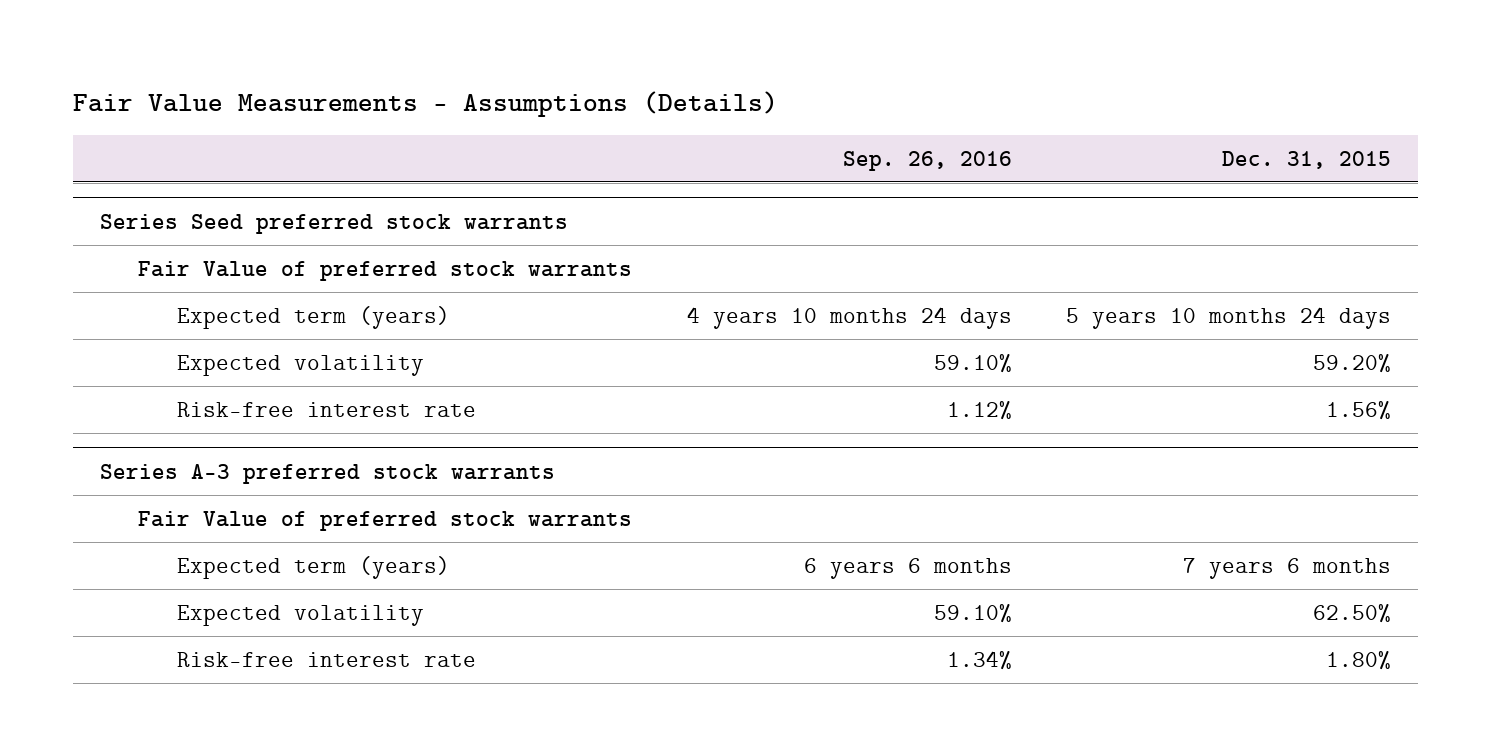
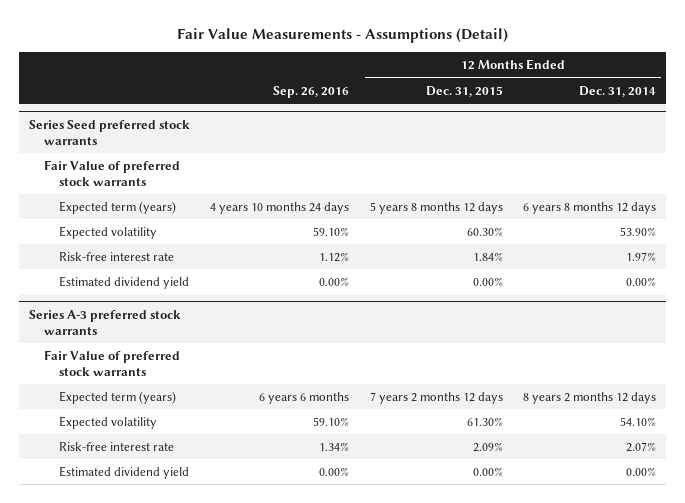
- Fair Value Measurements - Assumptions (Details)
+ Fair Value Measurements - Assumptions (Detail)
- | Sep. 26, 2016 | Dec. 31, 2015
+ | Sep. 26, 2016 | 12 Months Ended Dec. 31, 2015 | 12 Months Ended Dec. 31, 2014
@ Series Seed preferred stock warrants
+ Estimated dividend yield | 0.00% | 0.00% | 0.00%
@ Series A-3 preferred stock warrants
+ Estimated dividend yield | 0.00% | 0.00% | 0.00%

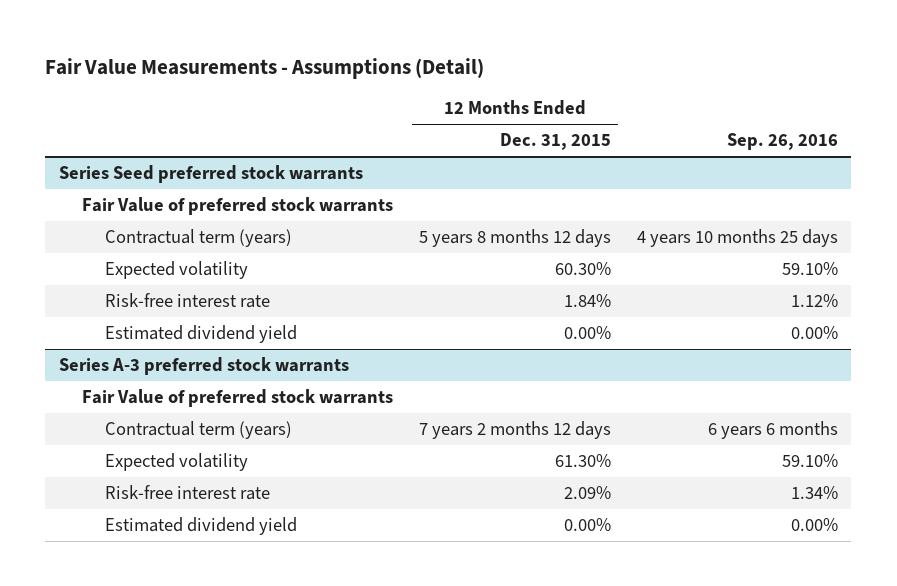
- | Sep. 26, 2016 | 12 Months Ended Dec. 31, 2015 | 12 Months Ended Dec. 31, 2014
+ | 12 Months Ended Dec. 31, 2015 | Sep. 26, 2016
@ Series Seed preferred stock warrants
- Expected term (years) | 4 years 10 months 24 days | 5 years 8 months 12 days | 6 years 8 months 12 days
+ Contractual term (years) | 5 years 8 months 12 days | 4 years 10 months 25 days
@ Series A-3 preferred stock warrants
- Expected term (years) | 6 years 6 months | 7 years 2 months 12 days | 8 years 2 months 12 days
+ Contractual term (years) | 7 years 2 months 12 days | 6 years 6 months

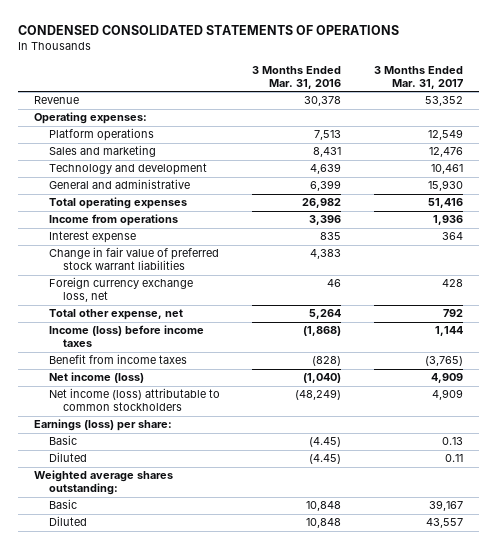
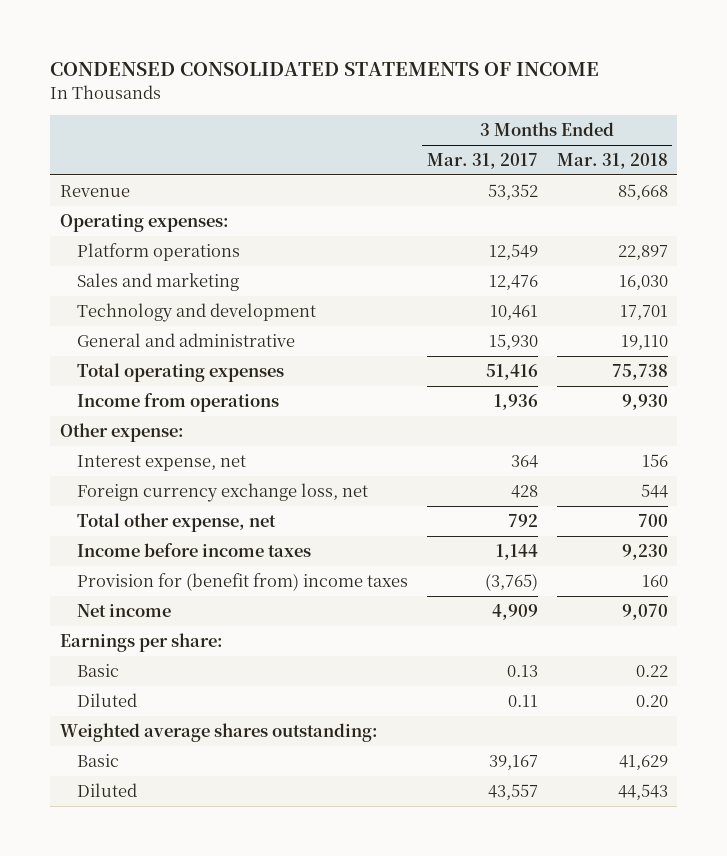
- CONDENSED CONSOLIDATED STATEMENTS OF OPERATIONS
+ CONDENSED CONSOLIDATED STATEMENTS OF INCOME
- | 3 Months Ended Mar. 31, 2016 | 3 Months Ended Mar. 31, 2017
+ | 3 Months Ended Mar. 31, 2017 | 3 Months Ended Mar. 31, 2018
- Interest expense | 835 | 364
- Change in fair value of preferred stock warrant liabilities | 4,383 |
+ Other expense:
+ Interest expense, net | 364 | 156
- Income (loss) before income taxes | (1,868) | 1,144
- Benefit from income taxes | (828) | (3,765)
- Net income (loss) | (1,040) | 4,909
- Net income (loss) attributable to common stockholders | (48,249) | 4,909
- Earnings (loss) per share:
+ Income before income taxes | 1,144 | 9,230
+ Provision for (benefit from) income taxes | (3,765) | 160
+ Net income | 4,909 | 9,070
+ Earnings per share:

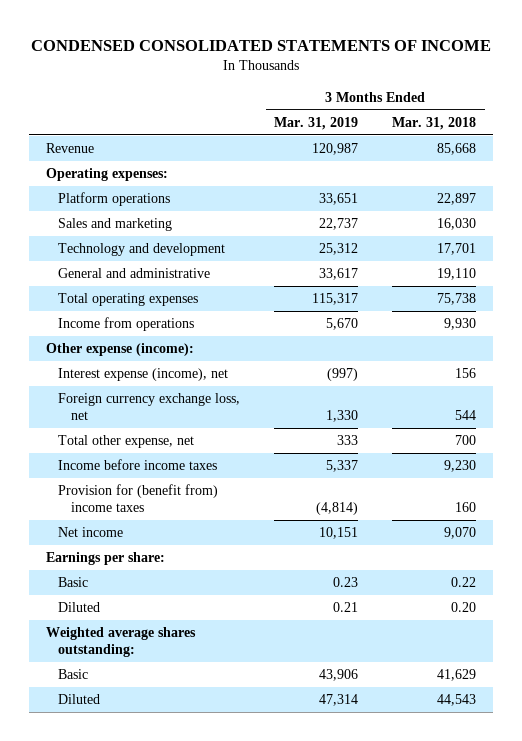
- | 3 Months Ended Mar. 31, 2017 | 3 Months Ended Mar. 31, 2018
+ | 3 Months Ended Mar. 31, 2019 | 3 Months Ended Mar. 31, 2018
- Other expense:
- Interest expense, net | 364 | 156
+ Other expense (income):
+ Interest expense (income), net | (997) | 156

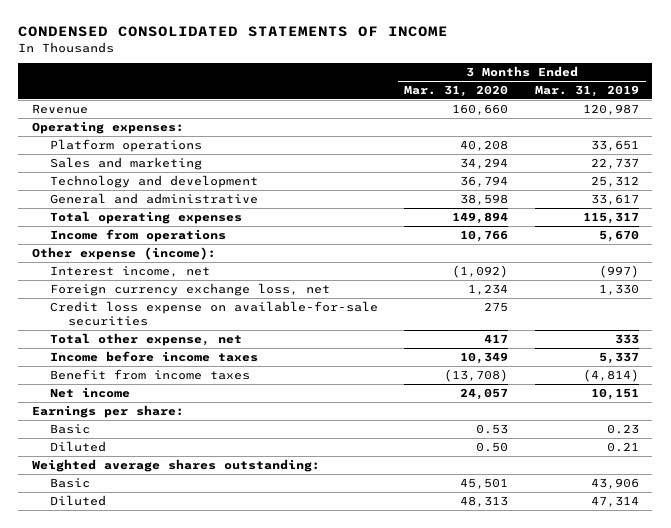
- | 3 Months Ended Mar. 31, 2019 | 3 Months Ended Mar. 31, 2018
+ | 3 Months Ended Mar. 31, 2020 | 3 Months Ended Mar. 31, 2019
- Interest expense (income), net | (997) | 156
+ Interest income, net | (1,092) | (997)
+ Credit loss expense on available-for-sale securities | 275 |
- Provision for (benefit from) income taxes | (4,814) | 160
+ Benefit from income taxes | (13,708) | (4,814)

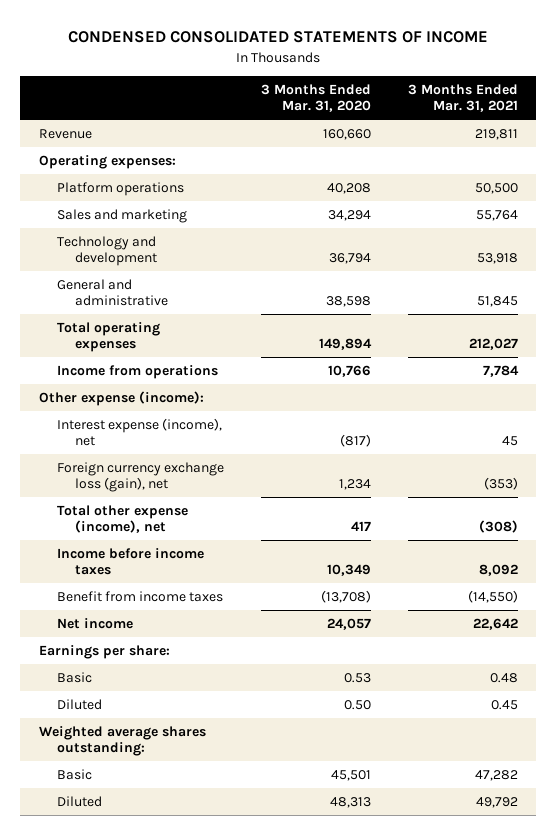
- | 3 Months Ended Mar. 31, 2020 | 3 Months Ended Mar. 31, 2019
+ | 3 Months Ended Mar. 31, 2020 | 3 Months Ended Mar. 31, 2021
- Interest income, net | (1,092) | (997)
- Foreign currency exchange loss, net | 1,234 | 1,330
- Credit loss expense on available-for-sale securities | 275 |
- Total other expense, net | 417 | 333
+ Interest expense (income), net | (817) | 45
+ Foreign currency exchange loss (gain), net | 1,234 | (353)
+ Total other expense (income), net | 417 | (308)

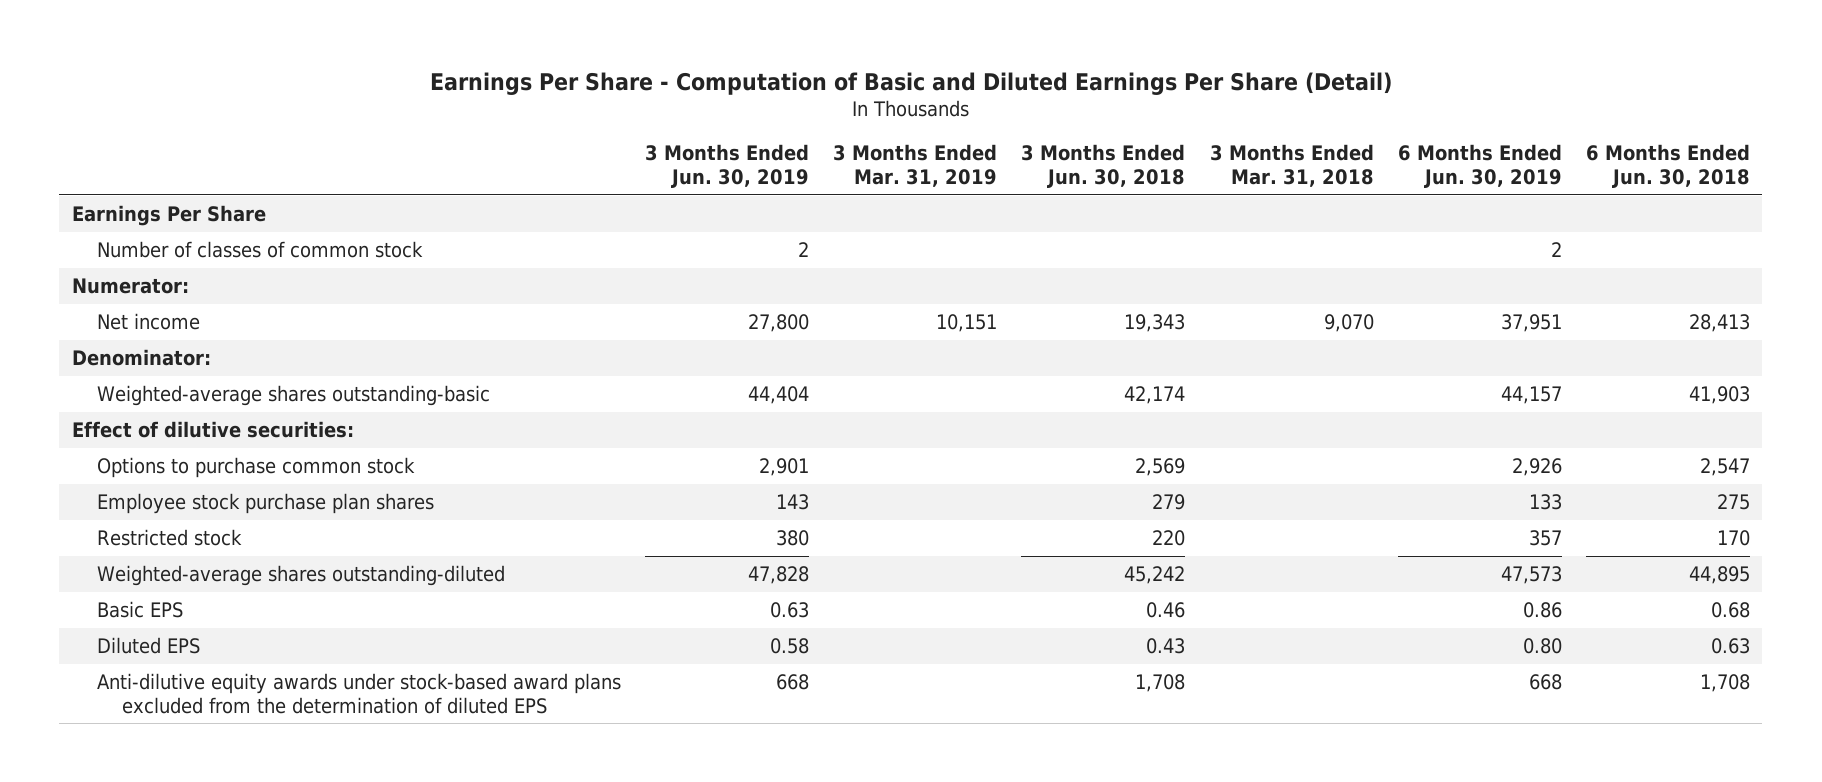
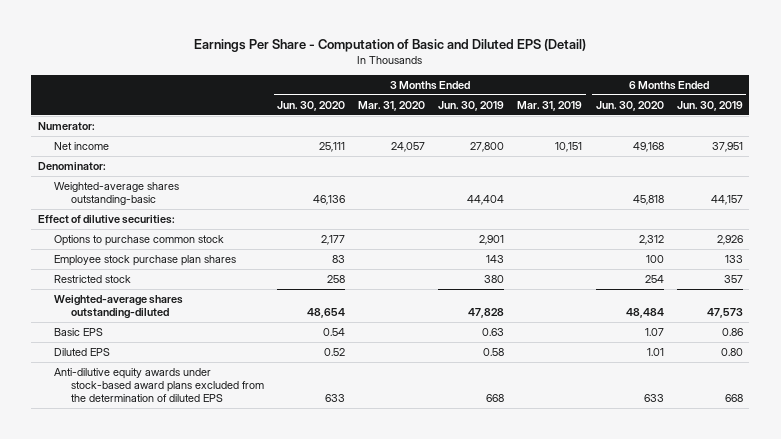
- Earnings Per Share - Computation of Basic and Diluted Earnings Per Share (Detail)
+ Earnings Per Share - Computation of Basic and Diluted EPS (Detail)
- | 3 Months Ended Jun. 30, 2019 | 3 Months Ended Mar. 31, 2019 | 3 Months Ended Jun. 30, 2018 | 3 Months Ended Mar. 31, 2018 | 6 Months Ended Jun. 30, 2019 | 6 Months Ended Jun. 30, 2018
+ | 3 Months Ended Jun. 30, 2020 | 3 Months Ended Mar. 31, 2020 | 3 Months Ended Jun. 30, 2019 | 3 Months Ended Mar. 31, 2019 | 6 Months Ended Jun. 30, 2020 | 6 Months Ended Jun. 30, 2019
- Earnings Per Share
- Number of classes of common stock | 2 | | | | 2 |

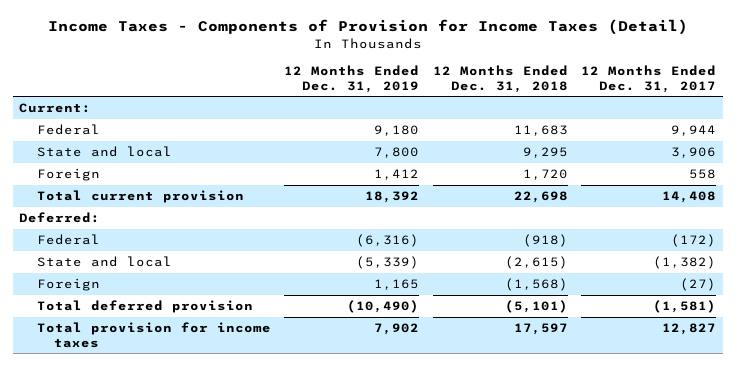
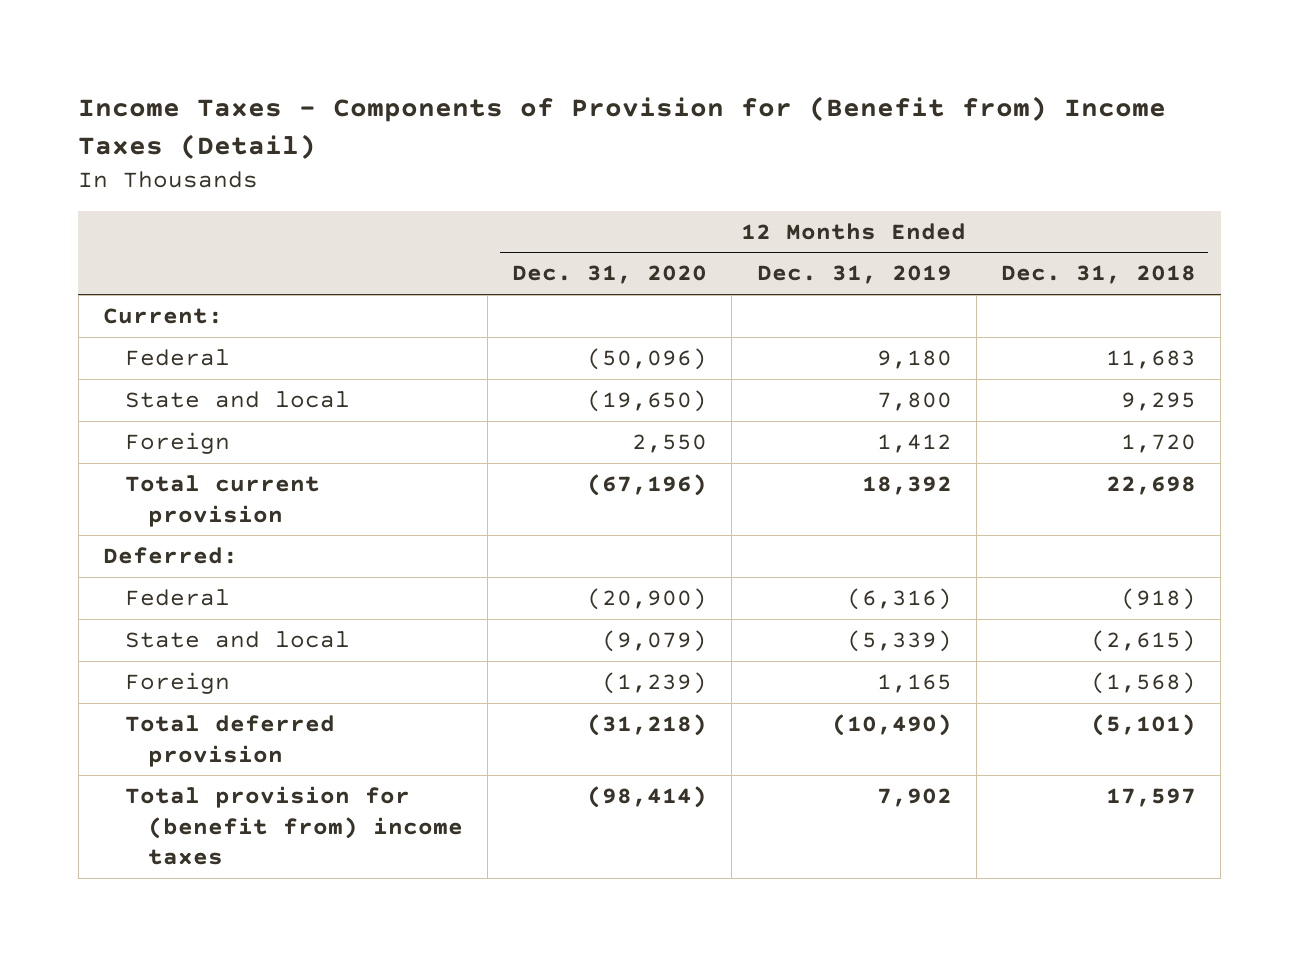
- Income Taxes - Components of Provision for Income Taxes (Detail)
+ Income Taxes - Components of Provision for (Benefit from) Income Taxes (Detail)
- | 12 Months Ended Dec. 31, 2019 | 12 Months Ended Dec. 31, 2018 | 12 Months Ended Dec. 31, 2017
+ | 12 Months Ended Dec. 31, 2020 | 12 Months Ended Dec. 31, 2019 | 12 Months Ended Dec. 31, 2018
- Total provision for income taxes | 7,902 | 17,597 | 12,827
+ Total provision for (benefit from) income taxes | (98,414) | 7,902 | 17,597

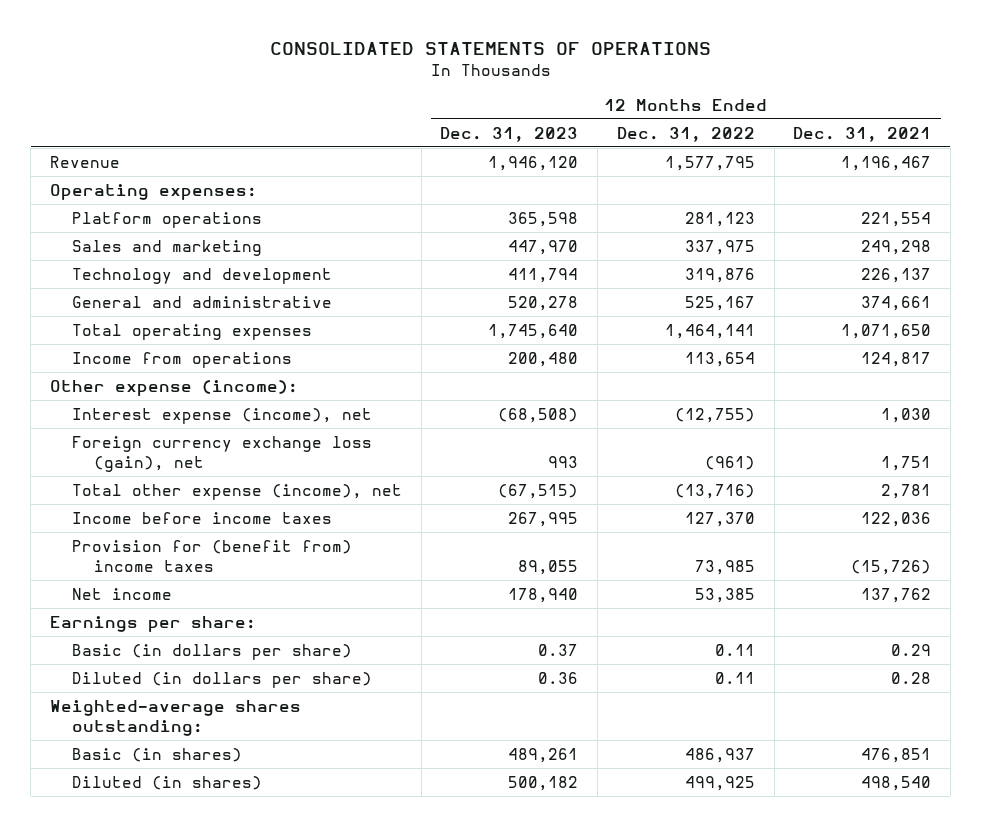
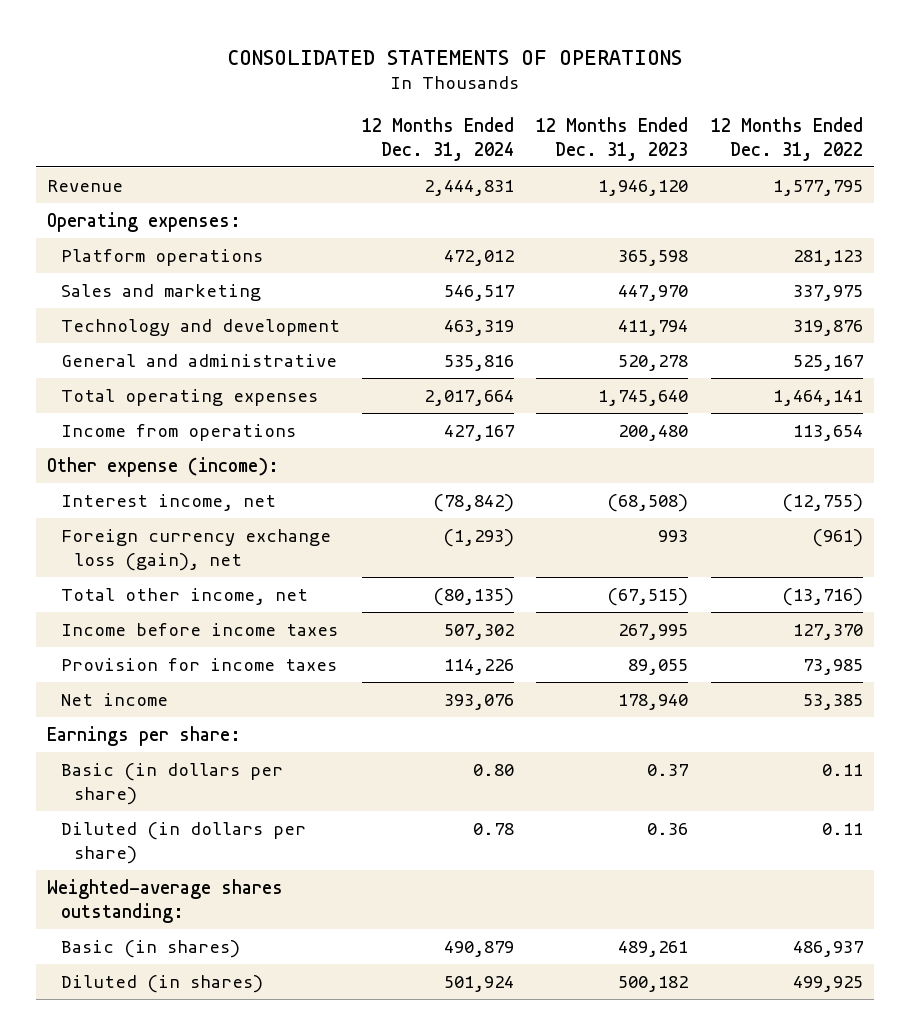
- | 12 Months Ended Dec. 31, 2023 | 12 Months Ended Dec. 31, 2022 | 12 Months Ended Dec. 31, 2021
+ | 12 Months Ended Dec. 31, 2024 | 12 Months Ended Dec. 31, 2023 | 12 Months Ended Dec. 31, 2022
- Interest expense (income), net | (68,508) | (12,755) | 1,030
+ Interest income, net | (78,842) | (68,508) | (12,755)
- Total other expense (income), net | (67,515) | (13,716) | 2,781
+ Total other income, net | (80,135) | (67,515) | (13,716)
- Provision for (benefit from) income taxes | 89,055 | 73,985 | (15,726)
+ Provision for income taxes | 114,226 | 89,055 | 73,985

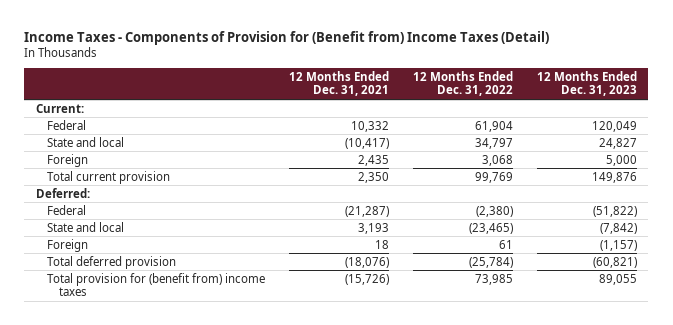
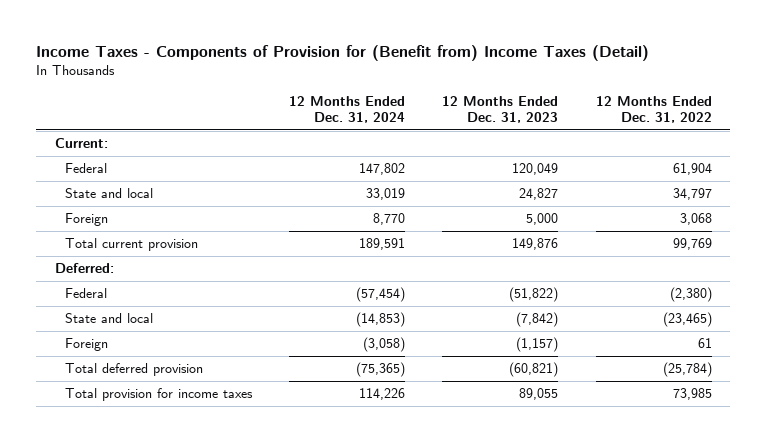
- | 12 Months Ended Dec. 31, 2021 | 12 Months Ended Dec. 31, 2022 | 12 Months Ended Dec. 31, 2023
+ | 12 Months Ended Dec. 31, 2024 | 12 Months Ended Dec. 31, 2023 | 12 Months Ended Dec. 31, 2022
- Total provision for (benefit from) income taxes | (15,726) | 73,985 | 89,055
+ Total provision for income taxes | 114,226 | 89,055 | 73,985

